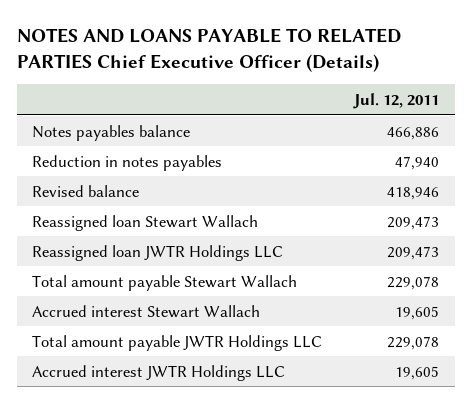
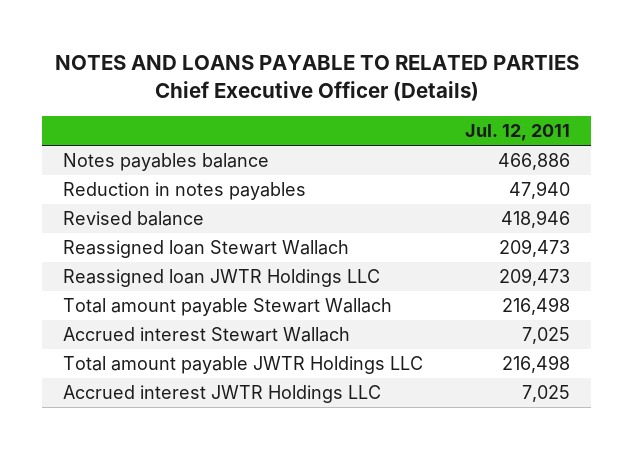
- Total amount payable Stewart Wallach | 229,078
- Accrued interest Stewart Wallach | 19,605
- Total amount payable JWTR Holdings LLC | 229,078
- Accrued interest JWTR Holdings LLC | 19,605
+ Total amount payable Stewart Wallach | 216,498
+ Accrued interest Stewart Wallach | 7,025
+ Total amount payable JWTR Holdings LLC | 216,498
+ Accrued interest JWTR Holdings LLC | 7,025

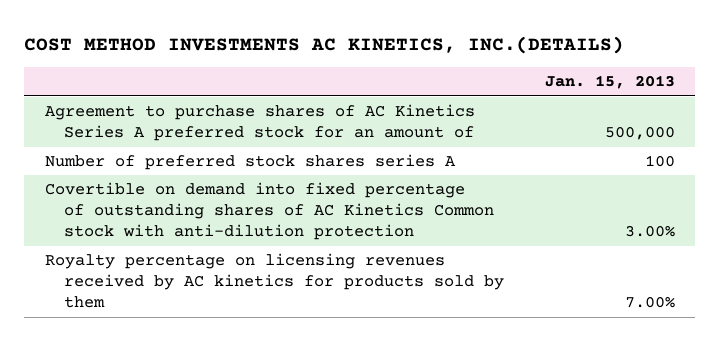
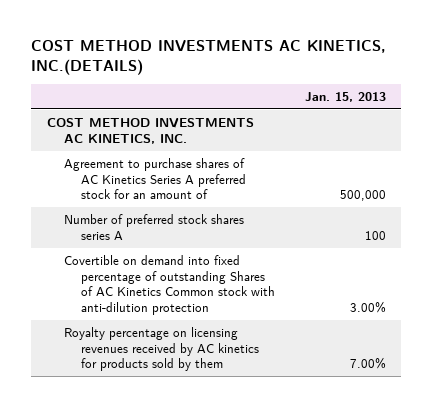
+ COST METHOD INVESTMENTS AC KINETICS, INC.
- Covertible on demand into fixed percentage of outstanding shares of AC Kinetics Common stock with anti-dilution protection | 3.00%
+ Covertible on demand into fixed percentage of outstanding Shares of AC Kinetics Common stock with anti-dilution protection | 3.00%

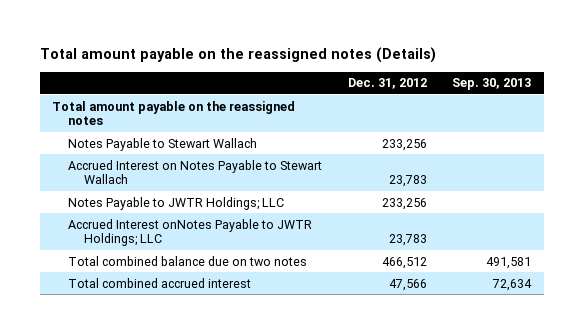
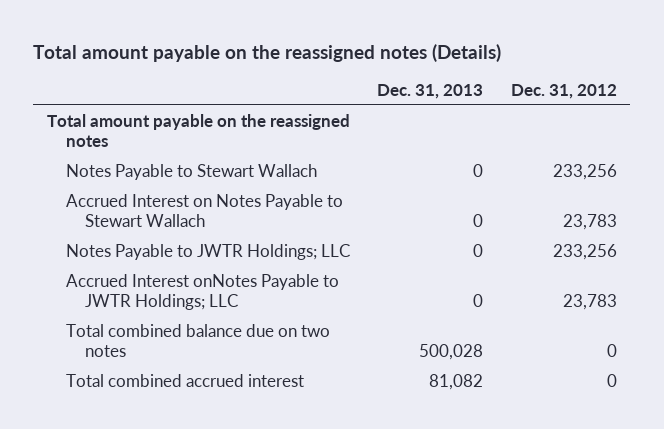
- | Dec. 31, 2012 | Sep. 30, 2013
+ | Dec. 31, 2013 | Dec. 31, 2012
- Total combined balance due on two notes | 466,512 | 491,581
- Total combined accrued interest | 47,566 | 72,634
+ Total combined balance due on two notes | 500,028 | 0
+ Total combined accrued interest | 81,082 | 0

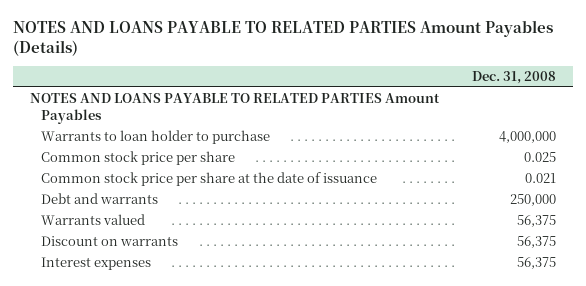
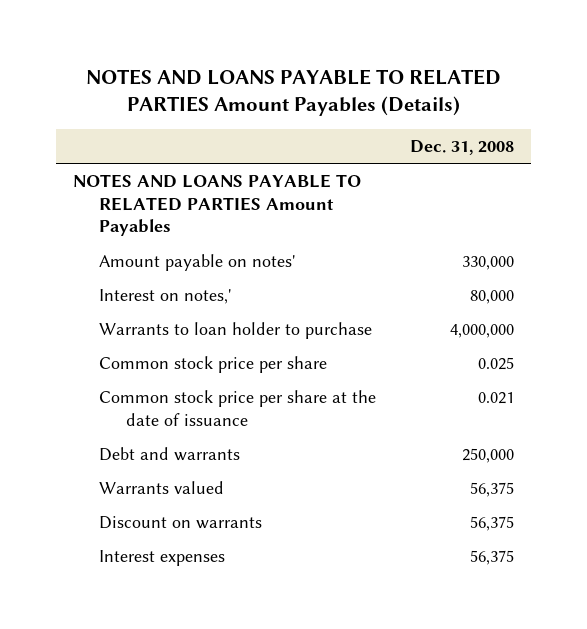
+ Amount payable on notes' | 330,000
+ Interest on notes,' | 80,000

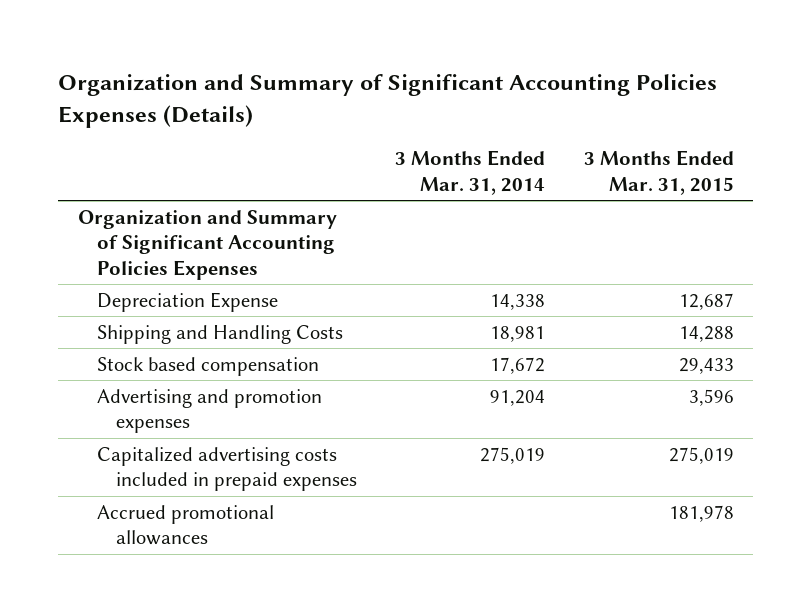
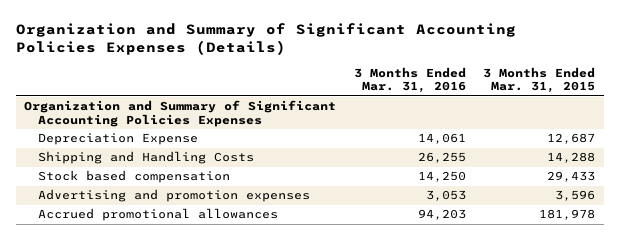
- | 3 Months Ended Mar. 31, 2014 | 3 Months Ended Mar. 31, 2015
+ | 3 Months Ended Mar. 31, 2016 | 3 Months Ended Mar. 31, 2015
- Capitalized advertising costs included in prepaid expenses | 275,019 | 275,019

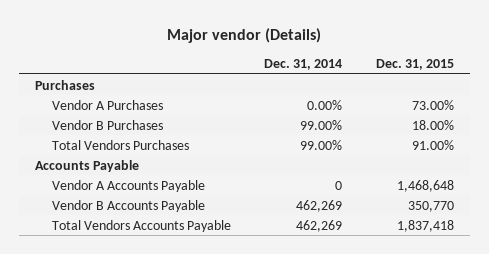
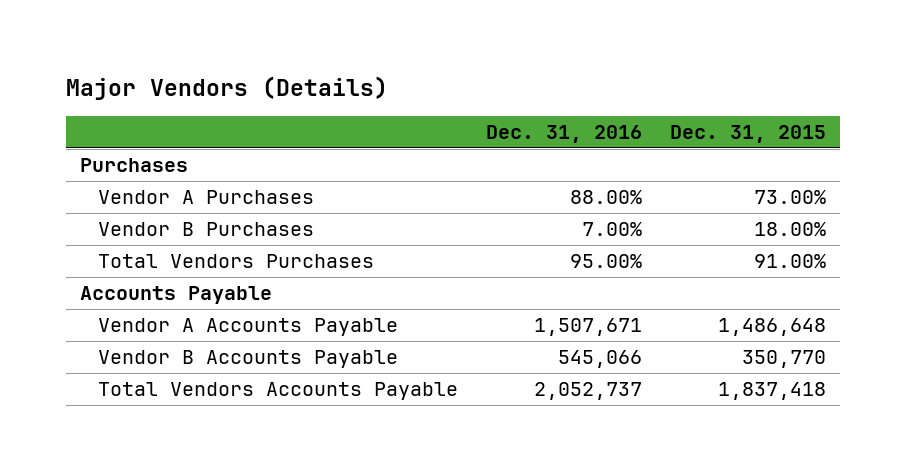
- Major vendor (Details)
+ Major Vendors (Details)
- | Dec. 31, 2014 | Dec. 31, 2015
+ | Dec. 31, 2016 | Dec. 31, 2015
- Vendor A Accounts Payable | 0 | 1,468,648
+ Vendor A Accounts Payable | 1,507,671 | 1,486,648

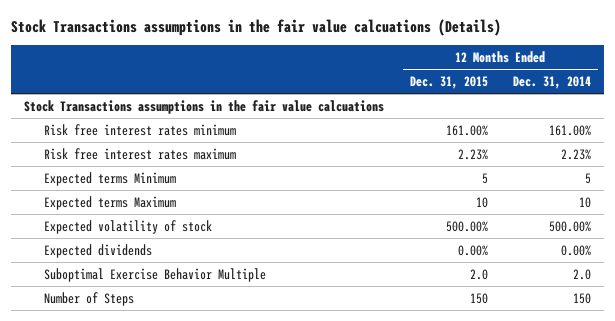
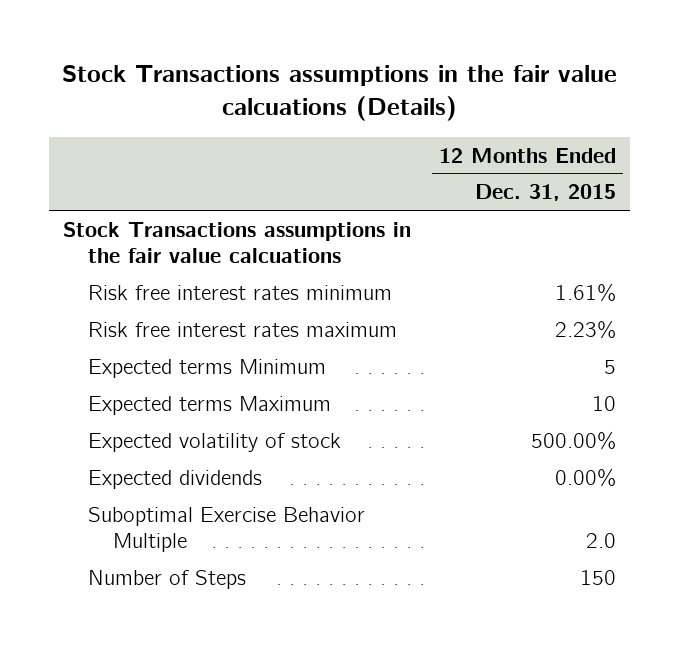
- | 12 Months Ended Dec. 31, 2015 | 12 Months Ended Dec. 31, 2014
+ | 12 Months Ended Dec. 31, 2015
- Risk free interest rates minimum | 161.00% | 161.00%
+ Risk free interest rates minimum | 1.61%

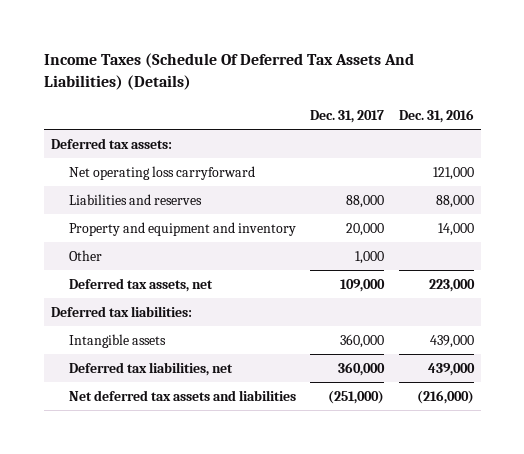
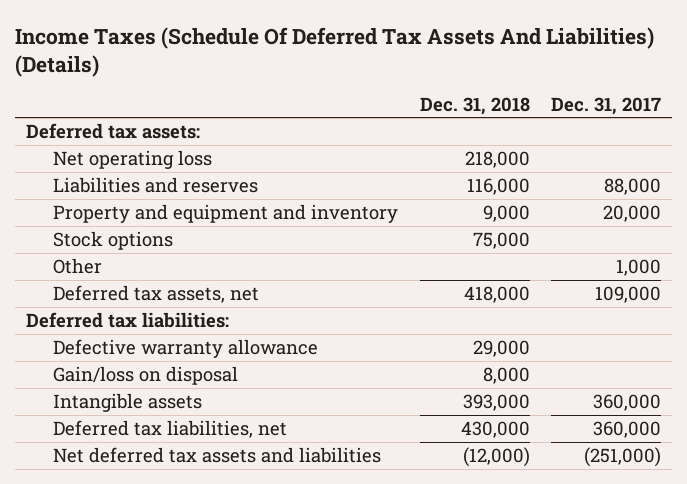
- | Dec. 31, 2017 | Dec. 31, 2016
+ | Dec. 31, 2018 | Dec. 31, 2017
- Net operating loss carryforward | | 121,000
+ Net operating loss | 218,000 |
+ Stock options | 75,000 |
+ Defective warranty allowance | 29,000 |
+ Gain/loss on disposal | 8,000 |

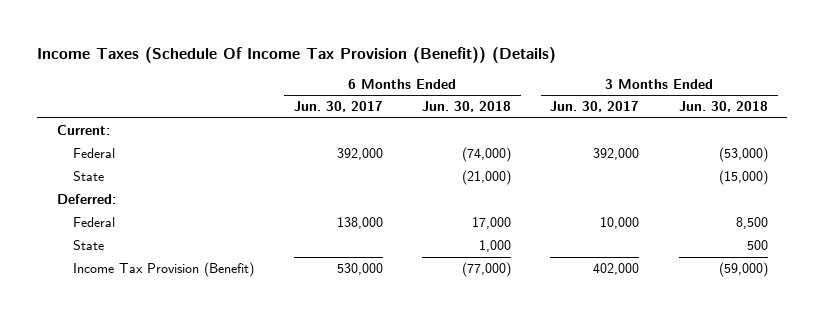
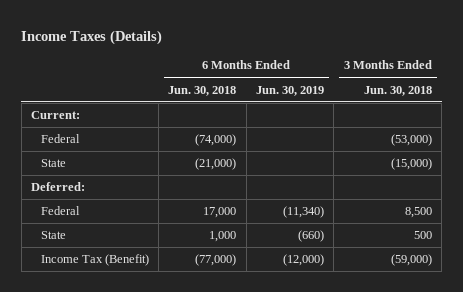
- Income Taxes (Schedule Of Income Tax Provision (Benefit)) (Details)
+ Income Taxes (Details)
- | 6 Months Ended Jun. 30, 2017 | 6 Months Ended Jun. 30, 2018 | 3 Months Ended Jun. 30, 2017 | 3 Months Ended Jun. 30, 2018
+ | 6 Months Ended Jun. 30, 2018 | 6 Months Ended Jun. 30, 2019 | 3 Months Ended Jun. 30, 2018
- Income Tax Provision (Benefit) | 530,000 | (77,000) | 402,000 | (59,000)
+ Income Tax (Benefit) | (77,000) | (12,000) | (59,000)

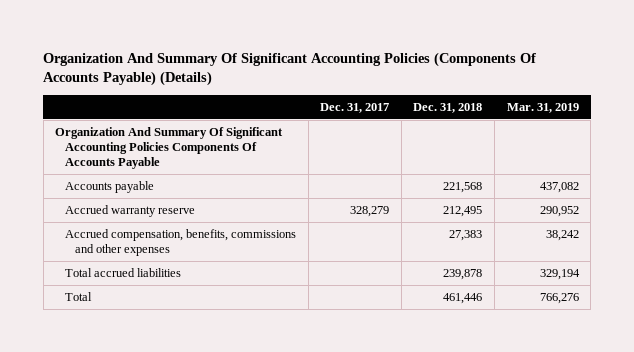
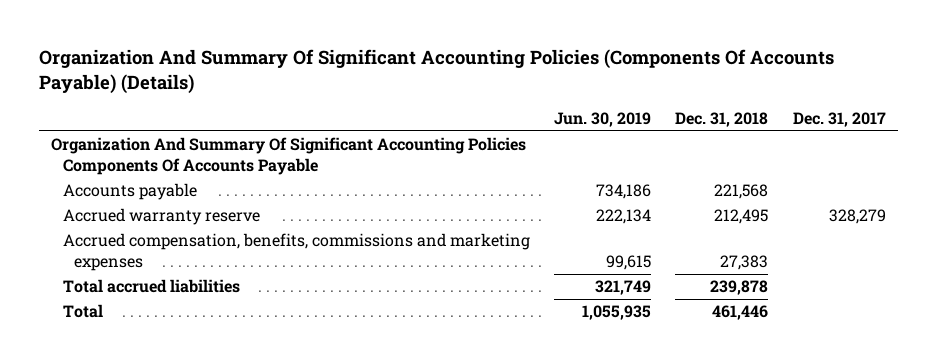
- | Dec. 31, 2017 | Dec. 31, 2018 | Mar. 31, 2019
+ | Jun. 30, 2019 | Dec. 31, 2018 | Dec. 31, 2017
- Accrued compensation, benefits, commissions and other expenses | | 27,383 | 38,242
+ Accrued compensation, benefits, commissions and marketing expenses | 99,615 | 27,383 |

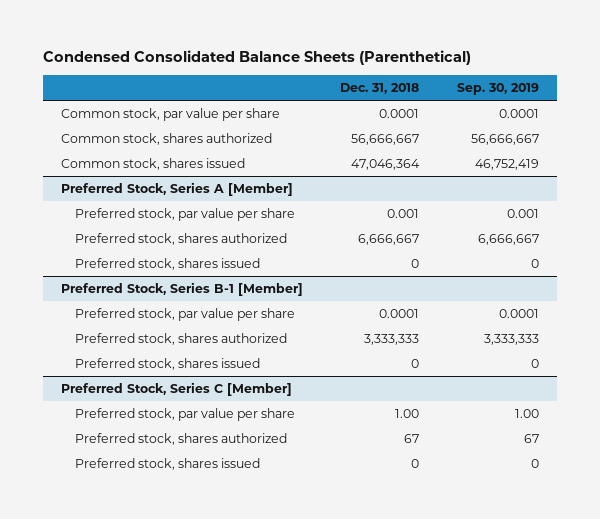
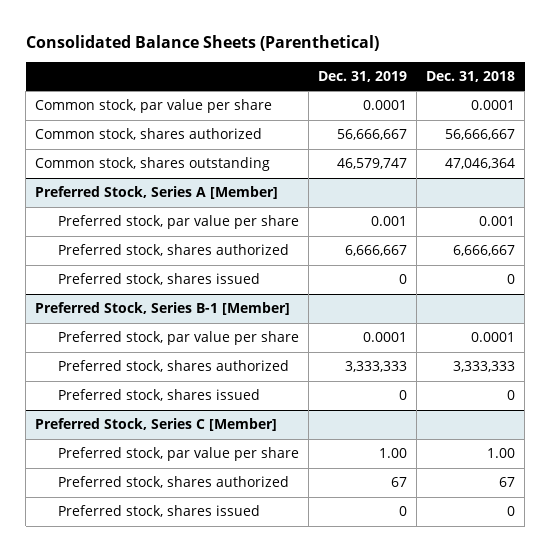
- Condensed Consolidated Balance Sheets (Parenthetical)
+ Consolidated Balance Sheets (Parenthetical)
- | Dec. 31, 2018 | Sep. 30, 2019
+ | Dec. 31, 2019 | Dec. 31, 2018
- Common stock, shares issued | 47,046,364 | 46,752,419
+ Common stock, shares outstanding | 46,579,747 | 47,046,364

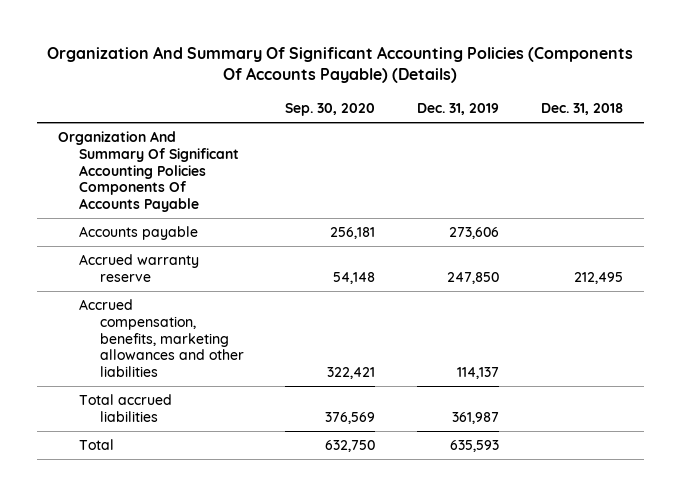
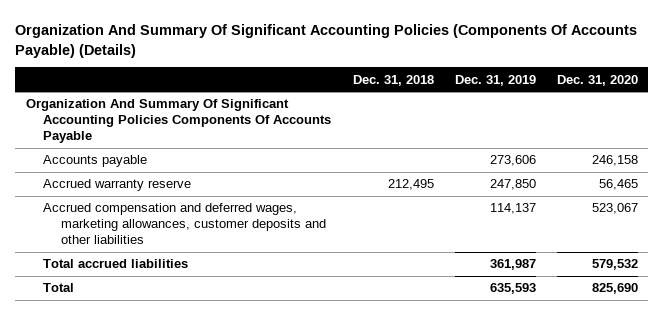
- | Sep. 30, 2020 | Dec. 31, 2019 | Dec. 31, 2018
+ | Dec. 31, 2018 | Dec. 31, 2019 | Dec. 31, 2020
- Accrued compensation, benefits, marketing allowances and other liabilities | 322,421 | 114,137 |
+ Accrued compensation and deferred wages, marketing allowances, customer deposits and other liabilities | | 114,137 | 523,067

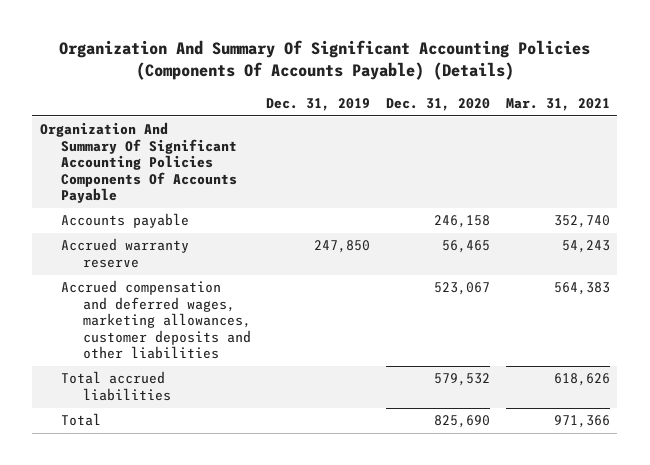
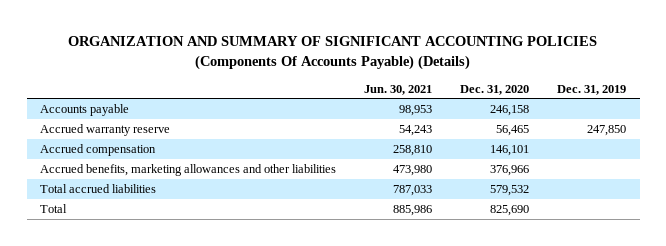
- Organization And Summary Of Significant Accounting Policies (Components Of Accounts Payable) (Details)
+ ORGANIZATION AND SUMMARY OF SIGNIFICANT ACCOUNTING POLICIES (Components Of Accounts Payable) (Details)
- | Dec. 31, 2019 | Dec. 31, 2020 | Mar. 31, 2021
+ | Jun. 30, 2021 | Dec. 31, 2020 | Dec. 31, 2019
- Organization And Summary Of Significant Accounting Policies Components Of Accounts Payable
- Accrued compensation and deferred wages, marketing allowances, customer deposits and other liabilities | | 523,067 | 564,383
+ Accrued compensation | 258,810 | 146,101 |
+ Accrued benefits, marketing allowances and other liabilities | 473,980 | 376,966 |

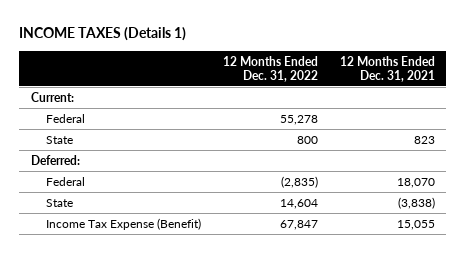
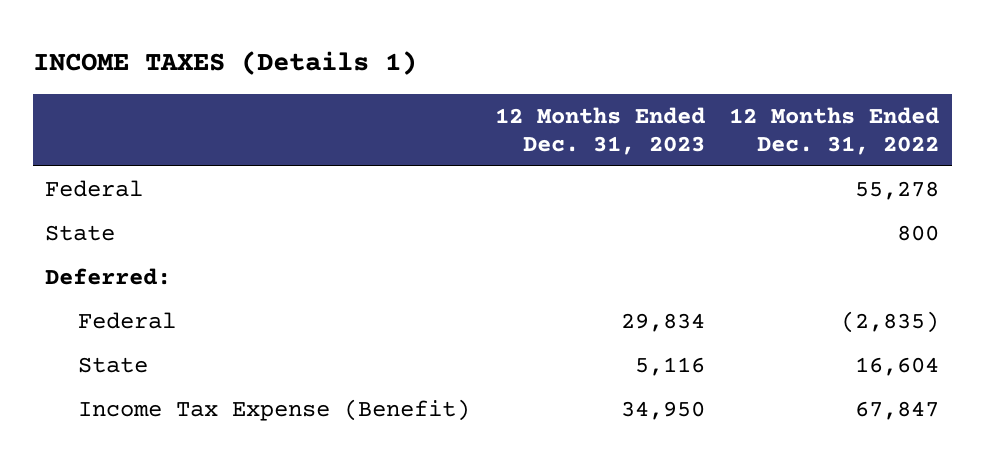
- | 12 Months Ended Dec. 31, 2022 | 12 Months Ended Dec. 31, 2021
+ | 12 Months Ended Dec. 31, 2023 | 12 Months Ended Dec. 31, 2022
- Current:
- State | 14,604 | (3,838)
+ State | 5,116 | 16,604

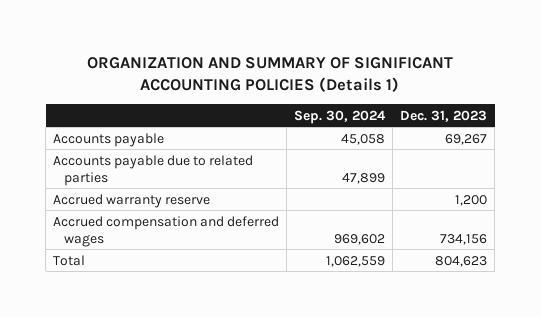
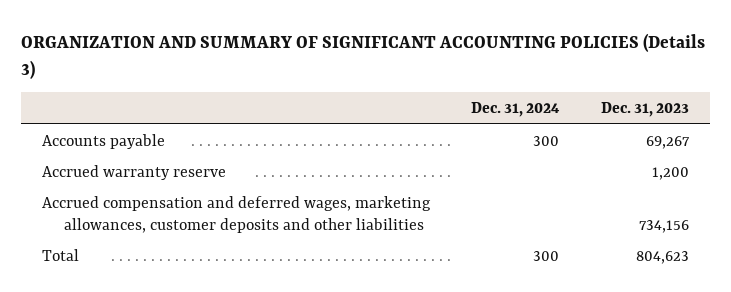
- ORGANIZATION AND SUMMARY OF SIGNIFICANT ACCOUNTING POLICIES (Details 1)
+ ORGANIZATION AND SUMMARY OF SIGNIFICANT ACCOUNTING POLICIES (Details 3)
- | Sep. 30, 2024 | Dec. 31, 2023
+ | Dec. 31, 2024 | Dec. 31, 2023
- Accounts payable due to related parties | 47,899 |
- Accrued compensation and deferred wages | 969,602 | 734,156
+ Accrued compensation and deferred wages, marketing allowances, customer deposits and other liabilities | | 734,156

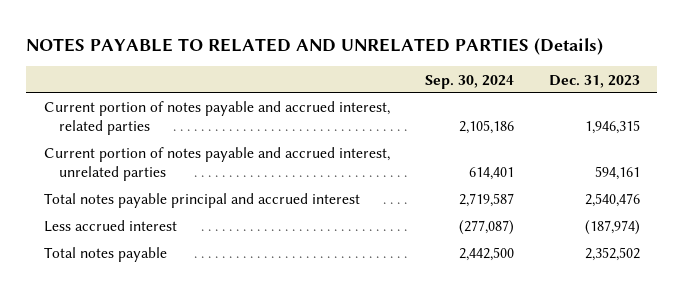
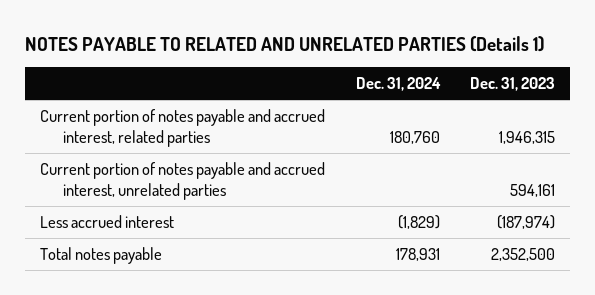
- NOTES PAYABLE TO RELATED AND UNRELATED PARTIES (Details)
+ NOTES PAYABLE TO RELATED AND UNRELATED PARTIES (Details 1)
- | Sep. 30, 2024 | Dec. 31, 2023
+ | Dec. 31, 2024 | Dec. 31, 2023
- Total notes payable principal and accrued interest | 2,719,587 | 2,540,476
- Total notes payable | 2,442,500 | 2,352,502
+ Total notes payable | 178,931 | 2,352,500

